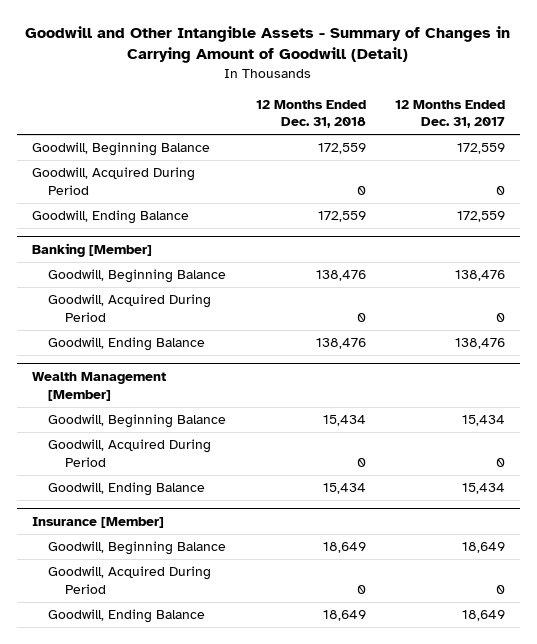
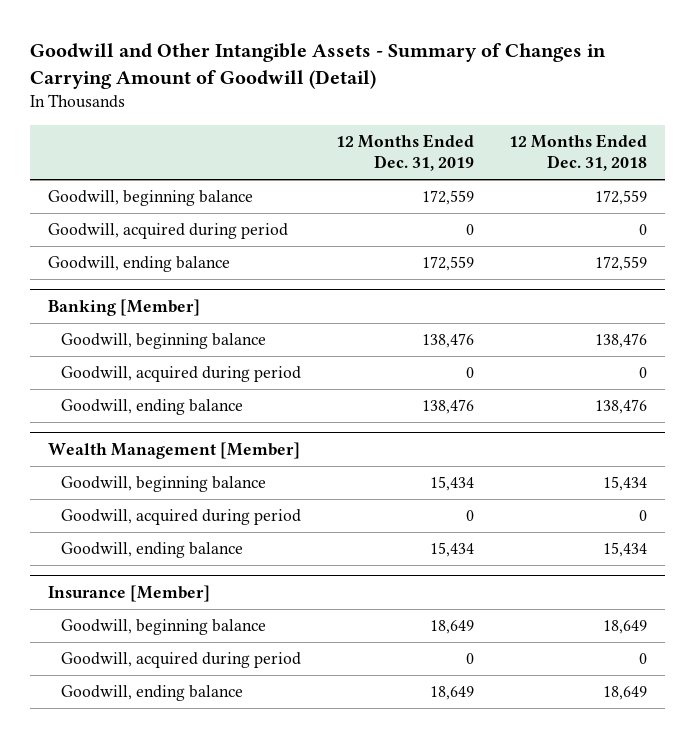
- | 12 Months Ended Dec. 31, 2018 | 12 Months Ended Dec. 31, 2017
+ | 12 Months Ended Dec. 31, 2019 | 12 Months Ended Dec. 31, 2018
- Goodwill, Beginning Balance | 172,559 | 172,559
- Goodwill, Acquired During Period | 0 | 0
- Goodwill, Ending Balance | 172,559 | 172,559
+ Goodwill, beginning balance | 172,559 | 172,559
+ Goodwill, acquired during period | 0 | 0
+ Goodwill, ending balance | 172,559 | 172,559
@ Banking [Member]
- Goodwill, Beginning Balance | 138,476 | 138,476
- Goodwill, Acquired During Period | 0 | 0
- Goodwill, Ending Balance | 138,476 | 138,476
+ Goodwill, beginning balance | 138,476 | 138,476
+ Goodwill, acquired during period | 0 | 0
+ Goodwill, ending balance | 138,476 | 138,476
@ Wealth Management [Member]
- Goodwill, Beginning Balance | 15,434 | 15,434
- Goodwill, Acquired During Period | 0 | 0
- Goodwill, Ending Balance | 15,434 | 15,434
+ Goodwill, beginning balance | 15,434 | 15,434
+ Goodwill, acquired during period | 0 | 0
+ Goodwill, ending balance | 15,434 | 15,434
@ Insurance [Member]
- Goodwill, Beginning Balance | 18,649 | 18,649
- Goodwill, Acquired During Period | 0 | 0
- Goodwill, Ending Balance | 18,649 | 18,649
+ Goodwill, beginning balance | 18,649 | 18,649
+ Goodwill, acquired during period | 0 | 0
+ Goodwill, ending balance | 18,649 | 18,649

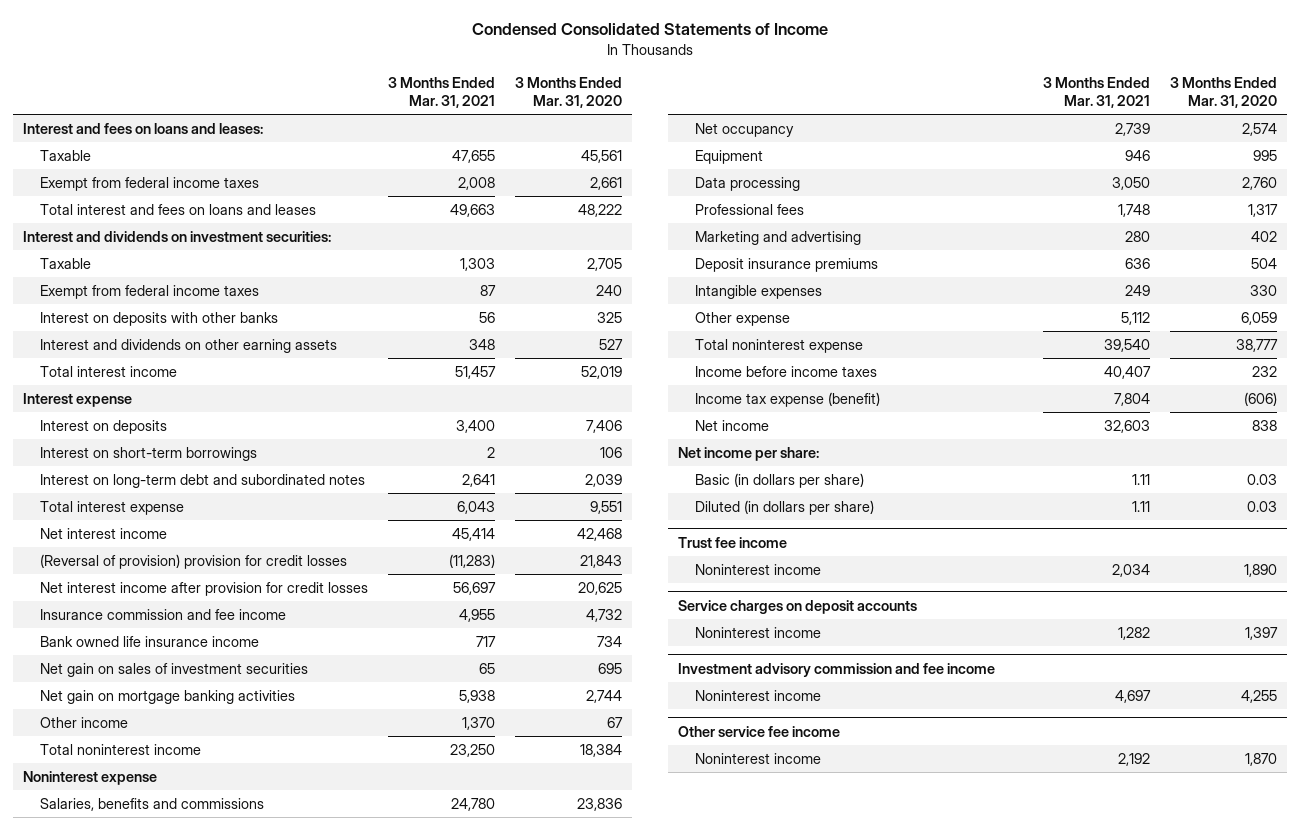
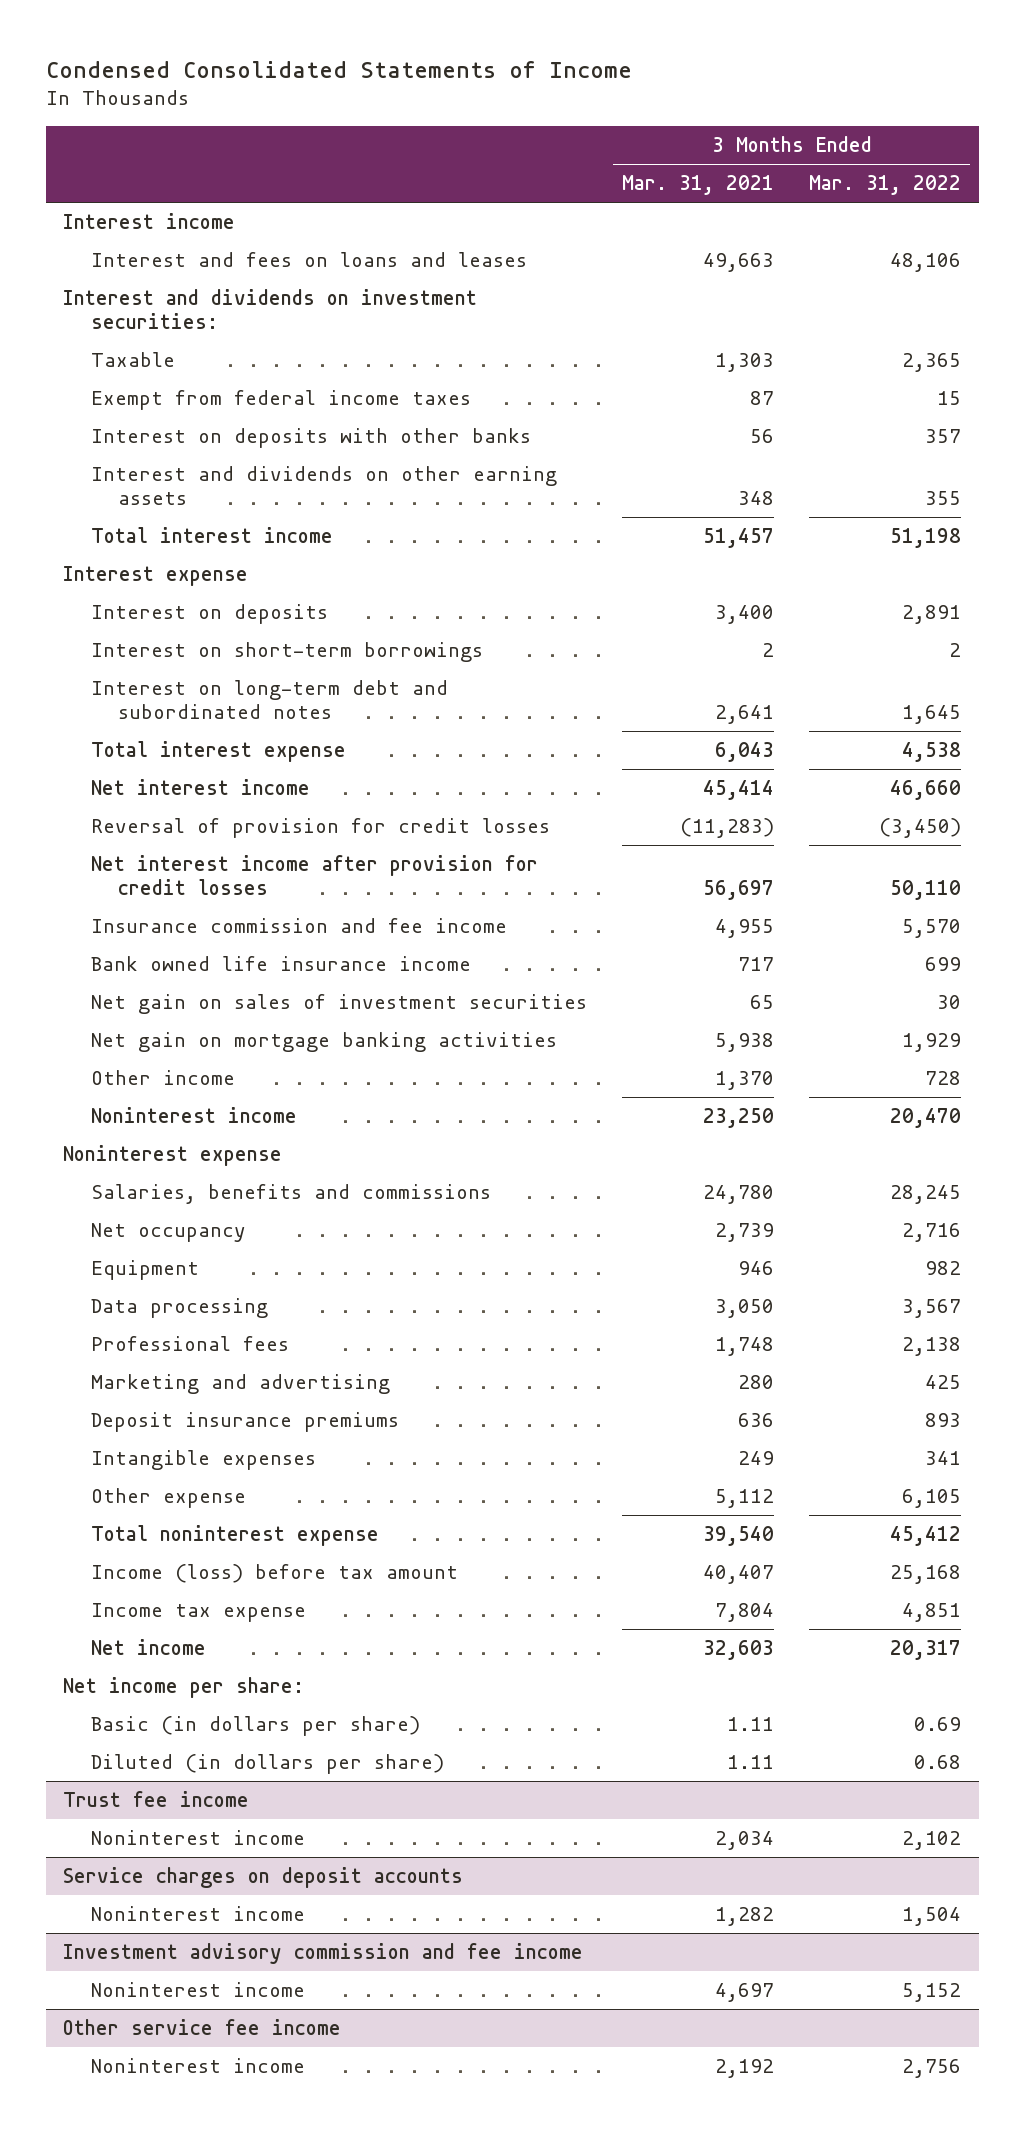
- | 3 Months Ended Mar. 31, 2021 | 3 Months Ended Mar. 31, 2020
+ | 3 Months Ended Mar. 31, 2021 | 3 Months Ended Mar. 31, 2022
- Interest and fees on loans and leases:
- Taxable | 47,655 | 45,561
- Exempt from federal income taxes | 2,008 | 2,661
- Total interest and fees on loans and leases | 49,663 | 48,222
+ Interest income
+ Interest and fees on loans and leases | 49,663 | 48,106
- (Reversal of provision) provision for credit losses | (11,283) | 21,843
+ Reversal of provision for credit losses | (11,283) | (3,450)
- Total noninterest income | 23,250 | 18,384
+ Noninterest income | 23,250 | 20,470
- Income before income taxes | 40,407 | 232
- Income tax expense (benefit) | 7,804 | (606)
+ Income (loss) before tax amount | 40,407 | 25,168
+ Income tax expense | 7,804 | 4,851

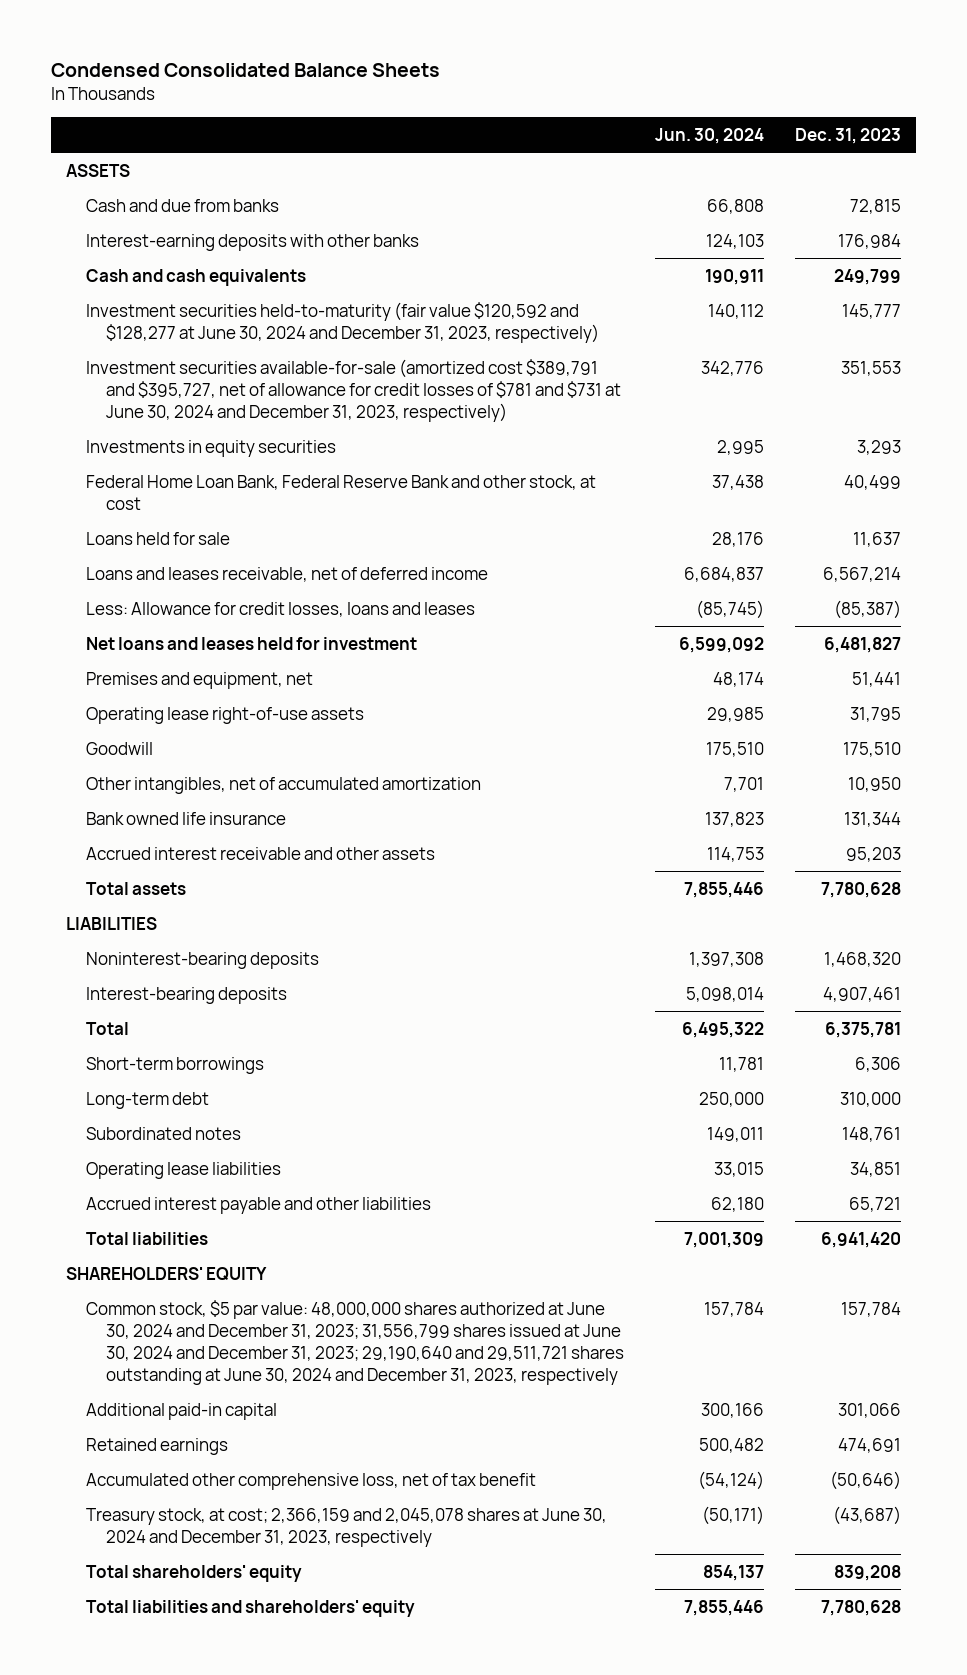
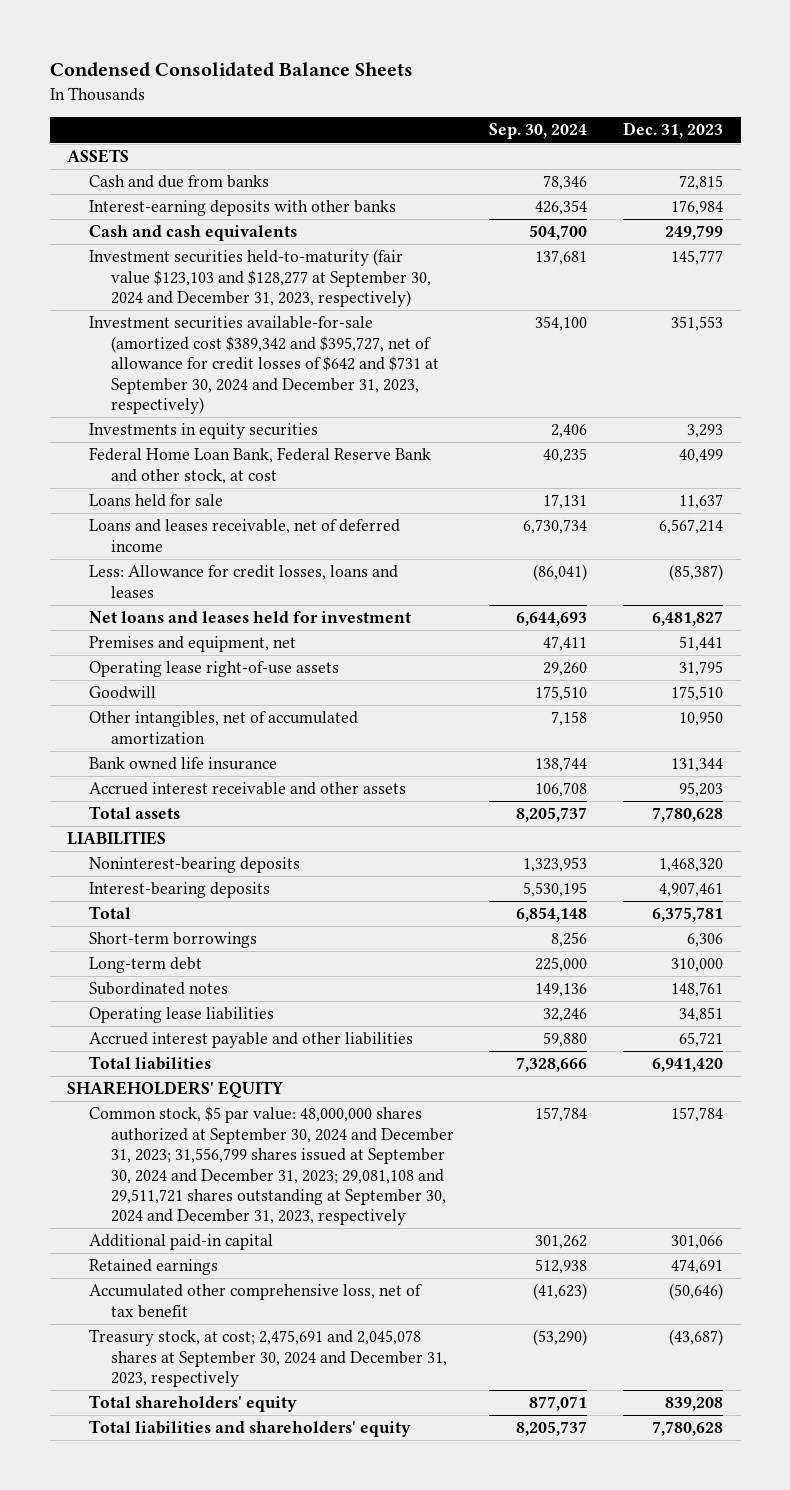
- | Jun. 30, 2024 | Dec. 31, 2023
+ | Sep. 30, 2024 | Dec. 31, 2023
- Investment securities held-to-maturity (fair value $120,592 and $128,277 at June 30, 2024 and December 31, 2023, respectively) | 140,112 | 145,777
- Investment securities available-for-sale (amortized cost $389,791 and $395,727, net of allowance for credit losses of $781 and $731 at June 30, 2024 and December 31, 2023, respectively) | 342,776 | 351,553
+ Investment securities held-to-maturity (fair value $123,103 and $128,277 at September 30, 2024 and December 31, 2023, respectively) | 137,681 | 145,777
+ Investment securities available-for-sale (amortized cost $389,342 and $395,727, net of allowance for credit losses of $642 and $731 at September 30, 2024 and December 31, 2023, respectively) | 354,100 | 351,553
- Common stock, $5 par value: 48,000,000 shares authorized at June 30, 2024 and December 31, 2023; 31,556,799 shares issued at June 30, 2024 and December 31, 2023; 29,190,640 and 29,511,721 shares outstanding at June 30, 2024 and December 31, 2023, respectively | 157,784 | 157,784
+ Common stock, $5 par value: 48,000,000 shares authorized at September 30, 2024 and December 31, 2023; 31,556,799 shares issued at September 30, 2024 and December 31, 2023; 29,081,108 and 29,511,721 shares outstanding at September 30, 2024 and December 31, 2023, respectively | 157,784 | 157,784
- Treasury stock, at cost; 2,366,159 and 2,045,078 shares at June 30, 2024 and December 31, 2023, respectively | (50,171) | (43,687)
+ Treasury stock, at cost; 2,475,691 and 2,045,078 shares at September 30, 2024 and December 31, 2023, respectively | (53,290) | (43,687)

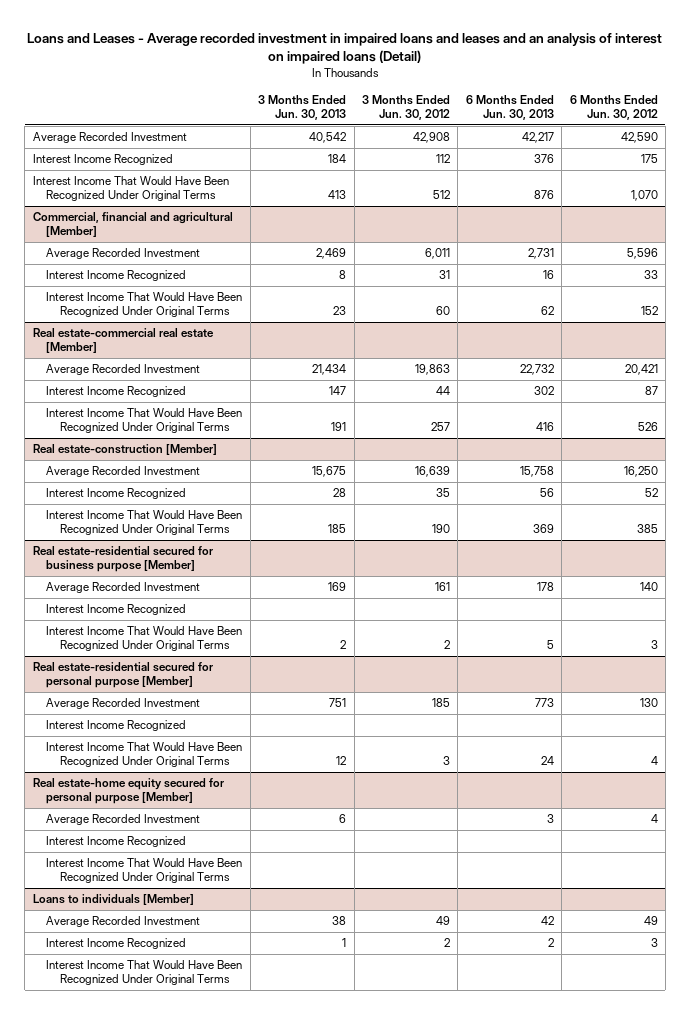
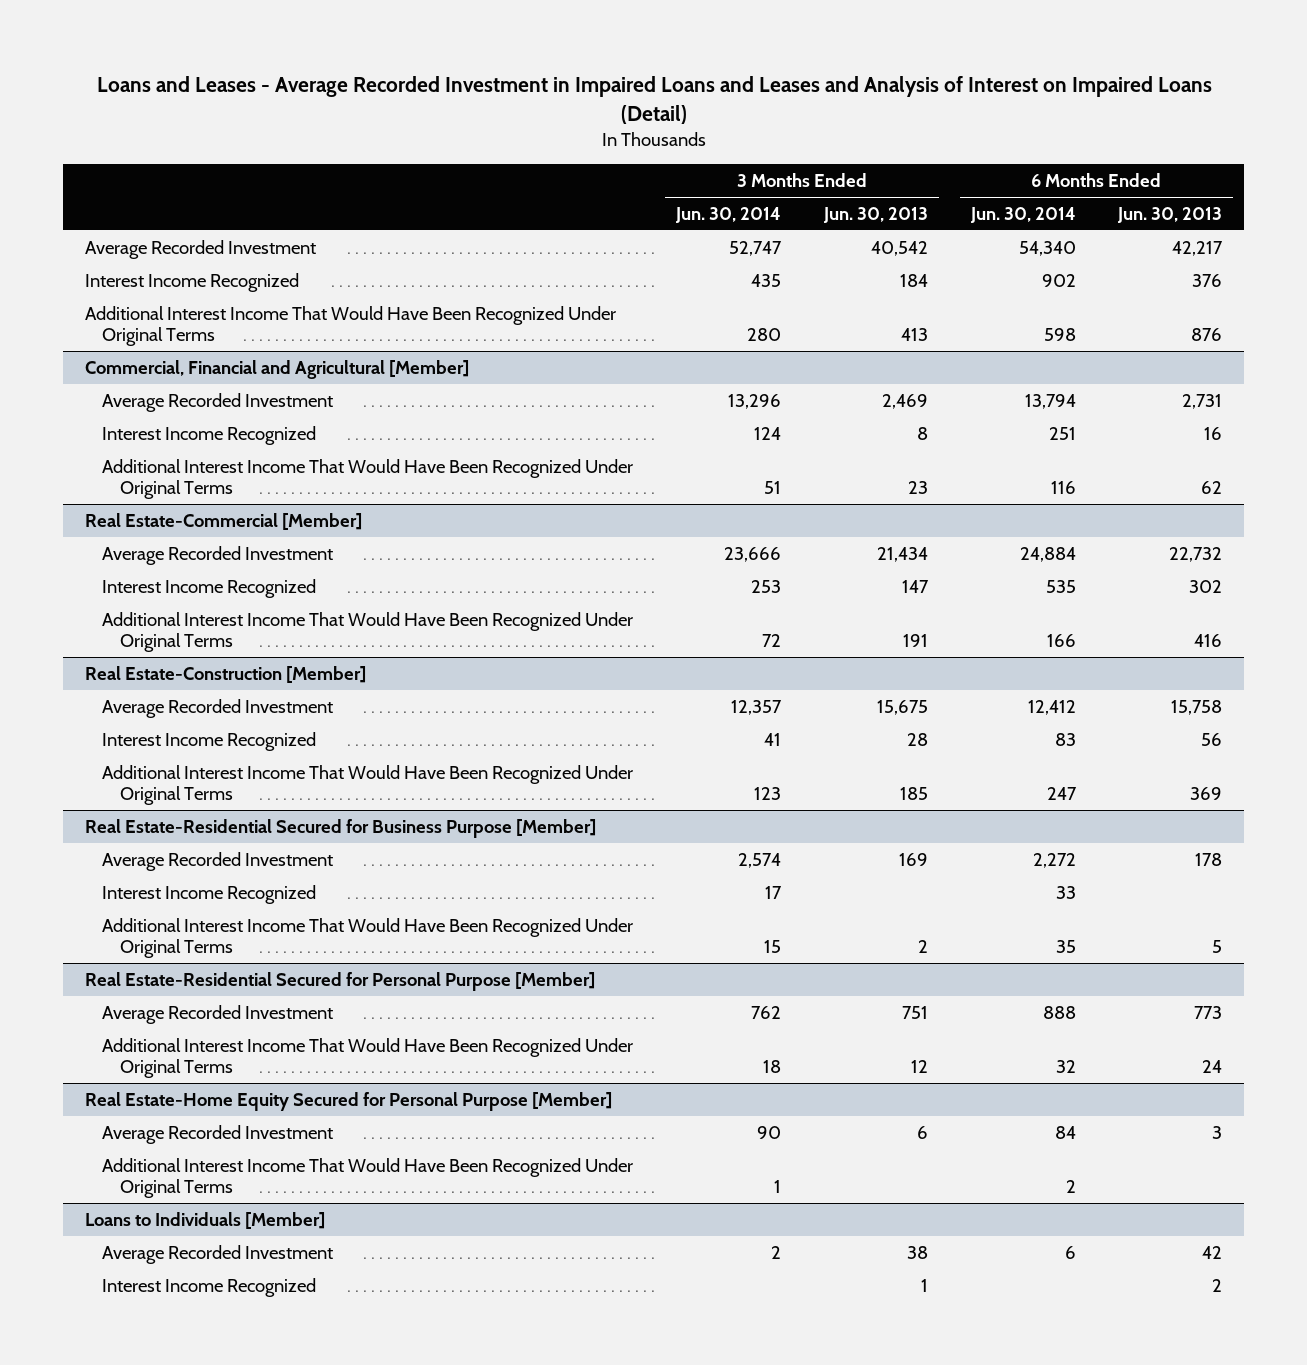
- Loans and Leases - Average recorded investment in impaired loans and leases and an analysis of interest on impaired loans (Detail)
+ Loans and Leases - Average Recorded Investment in Impaired Loans and Leases and Analysis of Interest on Impaired Loans (Detail)
- | 3 Months Ended Jun. 30, 2013 | 3 Months Ended Jun. 30, 2012 | 6 Months Ended Jun. 30, 2013 | 6 Months Ended Jun. 30, 2012
+ | 3 Months Ended Jun. 30, 2014 | 3 Months Ended Jun. 30, 2013 | 6 Months Ended Jun. 30, 2014 | 6 Months Ended Jun. 30, 2013
- Interest Income That Would Have Been Recognized Under Original Terms | 413 | 512 | 876 | 1,070
- Commercial, financial and agricultural [Member]
+ Additional Interest Income That Would Have Been Recognized Under Original Terms | 280 | 413 | 598 | 876
+ Commercial, Financial and Agricultural [Member]
- Interest Income That Would Have Been Recognized Under Original Terms | 23 | 60 | 62 | 152
- Real estate-commercial real estate [Member]
+ Additional Interest Income That Would Have Been Recognized Under Original Terms | 51 | 23 | 116 | 62
+ Real Estate-Commercial [Member]
- Interest Income That Would Have Been Recognized Under Original Terms | 191 | 257 | 416 | 526
- Real estate-construction [Member]
+ Additional Interest Income That Would Have Been Recognized Under Original Terms | 72 | 191 | 166 | 416
+ Real Estate-Construction [Member]
- Interest Income That Would Have Been Recognized Under Original Terms | 185 | 190 | 369 | 385
- Real estate-residential secured for business purpose [Member]
+ Additional Interest Income That Would Have Been Recognized Under Original Terms | 123 | 185 | 247 | 369
+ Real Estate-Residential Secured for Business Purpose [Member]
- Interest Income That Would Have Been Recognized Under Original Terms | 2 | 2 | 5 | 3
- Real estate-residential secured for personal purpose [Member]
+ Additional Interest Income That Would Have Been Recognized Under Original Terms | 15 | 2 | 35 | 5
+ Real Estate-Residential Secured for Personal Purpose [Member]
- Interest Income Recognized
- Interest Income That Would Have Been Recognized Under Original Terms | 12 | 3 | 24 | 4
- Real estate-home equity secured for personal purpose [Member]
+ Additional Interest Income That Would Have Been Recognized Under Original Terms | 18 | 12 | 32 | 24
+ Real Estate-Home Equity Secured for Personal Purpose [Member]
- Interest Income Recognized
- Interest Income That Would Have Been Recognized Under Original Terms
- Loans to individuals [Member]
+ Additional Interest Income That Would Have Been Recognized Under Original Terms | 1 | | 2 |
+ Loans to Individuals [Member]
- Interest Income That Would Have Been Recognized Under Original Terms

